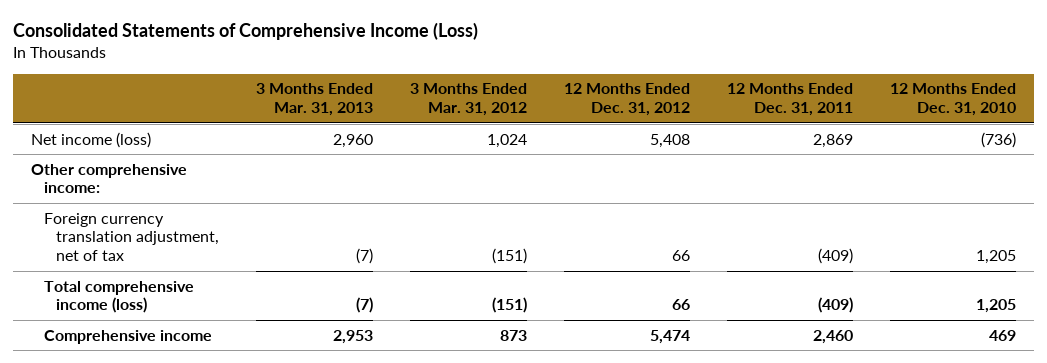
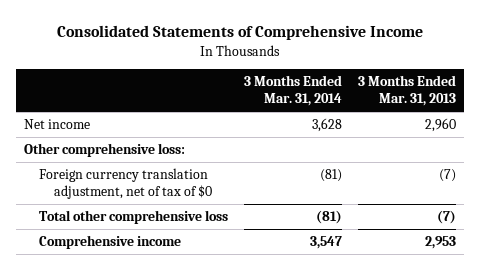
- Consolidated Statements of Comprehensive Income (Loss)
+ Consolidated Statements of Comprehensive Income
- | 3 Months Ended Mar. 31, 2013 | 3 Months Ended Mar. 31, 2012 | 12 Months Ended Dec. 31, 2012 | 12 Months Ended Dec. 31, 2011 | 12 Months Ended Dec. 31, 2010
+ | 3 Months Ended Mar. 31, 2014 | 3 Months Ended Mar. 31, 2013
- Net income (loss) | 2,960 | 1,024 | 5,408 | 2,869 | (736)
- Other comprehensive income:
- Foreign currency translation adjustment, net of tax | (7) | (151) | 66 | (409) | 1,205
- Total comprehensive income (loss) | (7) | (151) | 66 | (409) | 1,205
+ Net income | 3,628 | 2,960
+ Other comprehensive loss:
+ Foreign currency translation adjustment, net of tax of $0 | (81) | (7)
+ Total other comprehensive loss | (81) | (7)

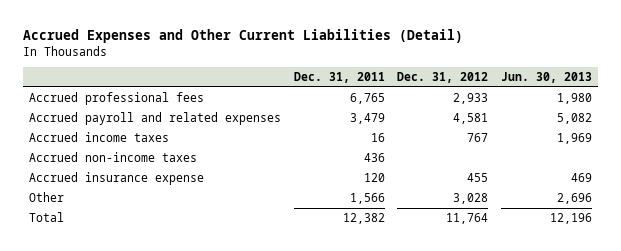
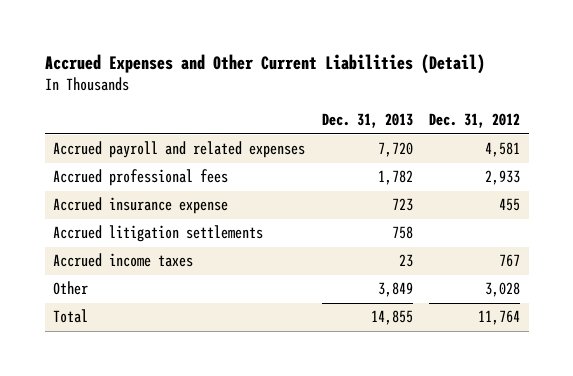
- | Dec. 31, 2011 | Dec. 31, 2012 | Jun. 30, 2013
+ | Dec. 31, 2013 | Dec. 31, 2012
- Accrued non-income taxes | 436 | |
moved down: Accrued professional fees | 1,782 | 2,933
+ Accrued litigation settlements | 758 |
moved down: Accrued income taxes | 23 | 767

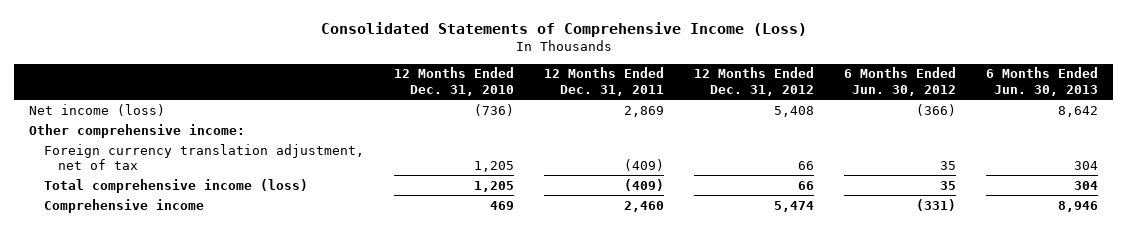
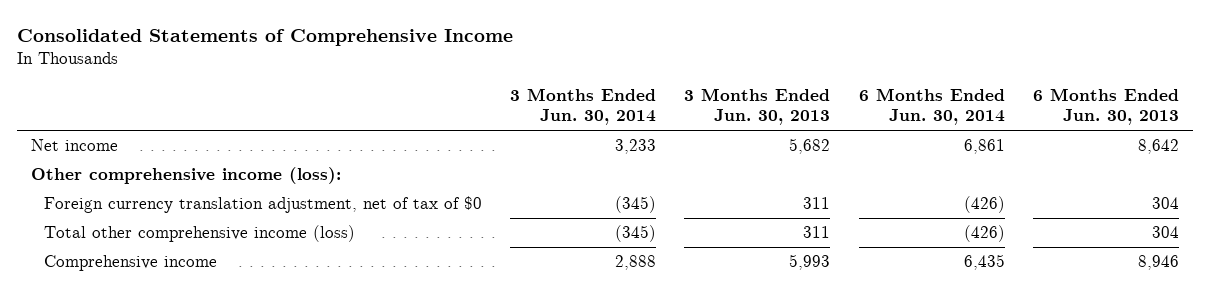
- Consolidated Statements of Comprehensive Income (Loss)
+ Consolidated Statements of Comprehensive Income
- | 12 Months Ended Dec. 31, 2010 | 12 Months Ended Dec. 31, 2011 | 12 Months Ended Dec. 31, 2012 | 6 Months Ended Jun. 30, 2012 | 6 Months Ended Jun. 30, 2013
+ | 3 Months Ended Jun. 30, 2014 | 3 Months Ended Jun. 30, 2013 | 6 Months Ended Jun. 30, 2014 | 6 Months Ended Jun. 30, 2013
- Net income (loss) | (736) | 2,869 | 5,408 | (366) | 8,642
- Other comprehensive income:
- Foreign currency translation adjustment, net of tax | 1,205 | (409) | 66 | 35 | 304
- Total comprehensive income (loss) | 1,205 | (409) | 66 | 35 | 304
+ Net income | 3,233 | 5,682 | 6,861 | 8,642
+ Other comprehensive income (loss):
+ Foreign currency translation adjustment, net of tax of $0 | (345) | 311 | (426) | 304
+ Total other comprehensive income (loss) | (345) | 311 | (426) | 304

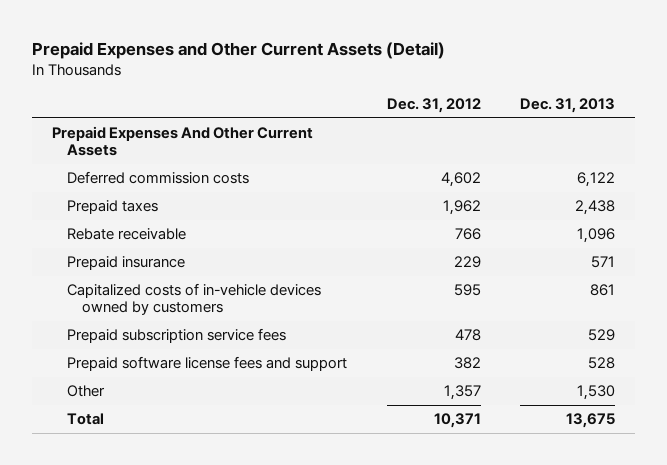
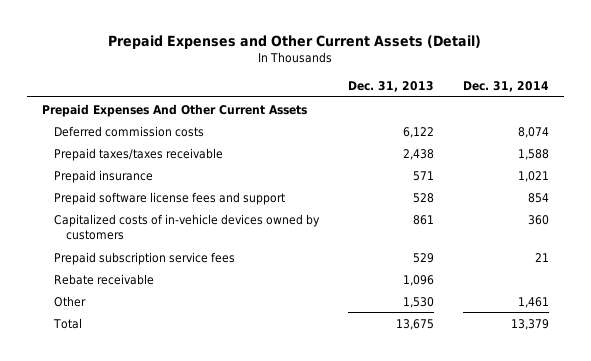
- | Dec. 31, 2012 | Dec. 31, 2013
+ | Dec. 31, 2013 | Dec. 31, 2014
- Prepaid taxes | 1,962 | 2,438
+ Prepaid taxes/taxes receivable | 2,438 | 1,588
moved up: Prepaid software license fees and support | 528 | 854
moved down: Rebate receivable | 1,096 |

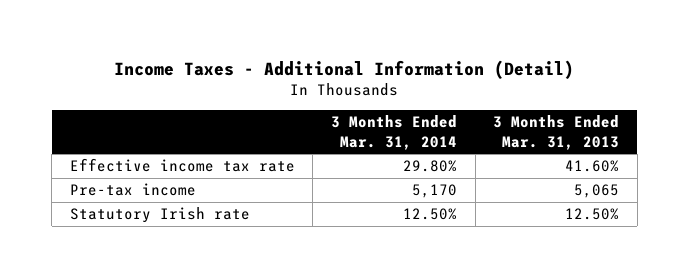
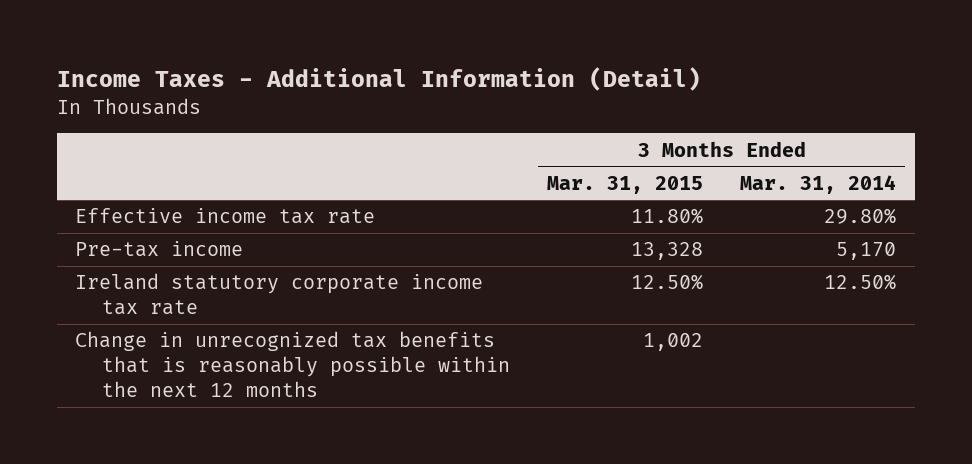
- | 3 Months Ended Mar. 31, 2014 | 3 Months Ended Mar. 31, 2013
+ | 3 Months Ended Mar. 31, 2015 | 3 Months Ended Mar. 31, 2014
- Statutory Irish rate | 12.50% | 12.50%
+ Ireland statutory corporate income tax rate | 12.50% | 12.50%
+ Change in unrecognized tax benefits that is reasonably possible within the next 12 months | 1,002 |

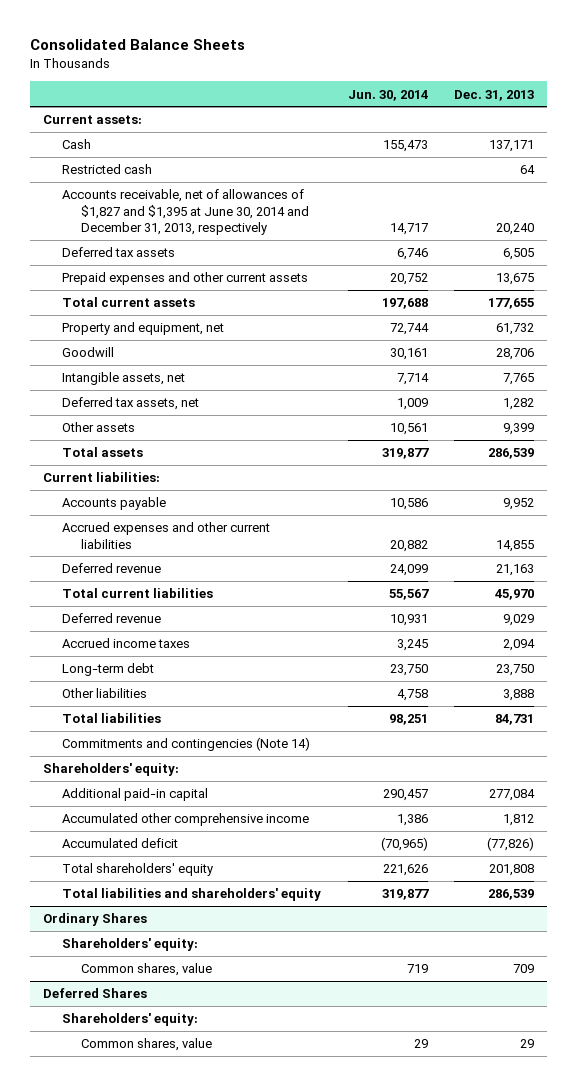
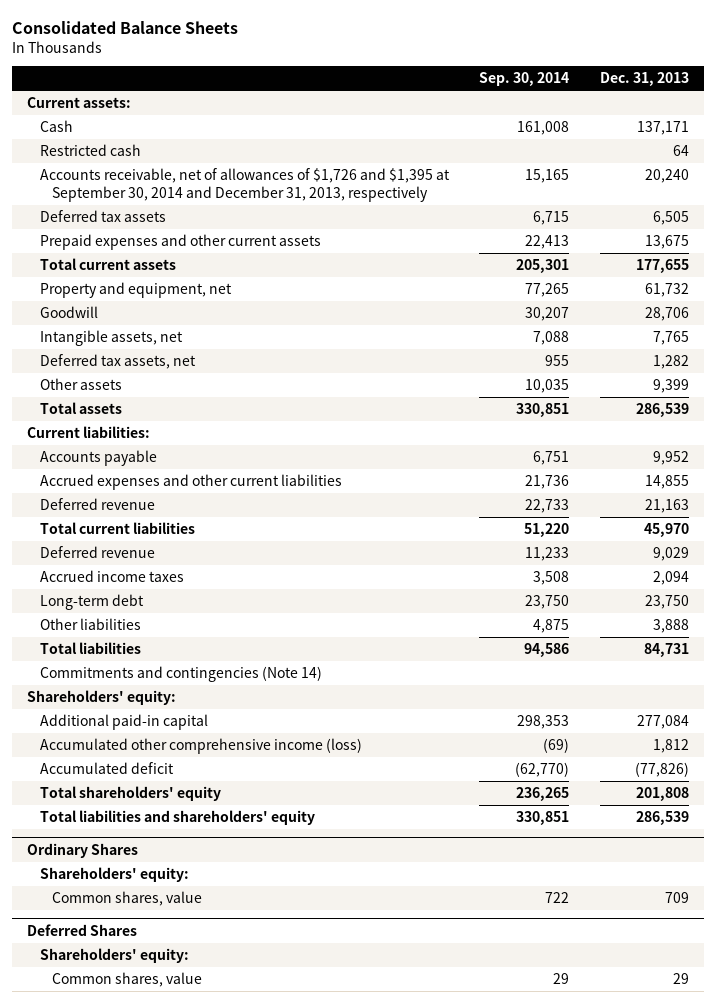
- | Jun. 30, 2014 | Dec. 31, 2013
+ | Sep. 30, 2014 | Dec. 31, 2013
- Accounts receivable, net of allowances of $1,827 and $1,395 at June 30, 2014 and December 31, 2013, respectively | 14,717 | 20,240
+ Accounts receivable, net of allowances of $1,726 and $1,395 at September 30, 2014 and December 31, 2013, respectively | 15,165 | 20,240
- Accumulated other comprehensive income | 1,386 | 1,812
+ Accumulated other comprehensive income (loss) | (69) | 1,812

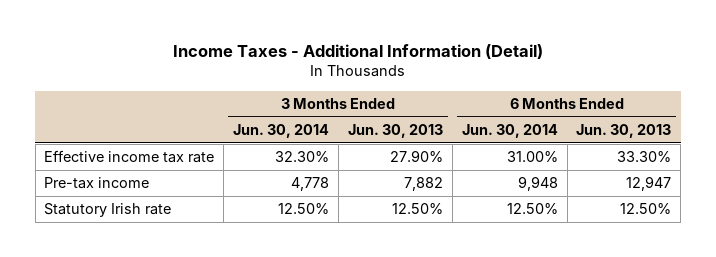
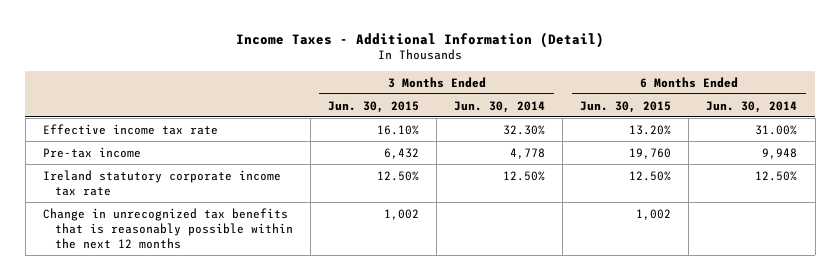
- | 3 Months Ended Jun. 30, 2014 | 3 Months Ended Jun. 30, 2013 | 6 Months Ended Jun. 30, 2014 | 6 Months Ended Jun. 30, 2013
+ | 3 Months Ended Jun. 30, 2015 | 3 Months Ended Jun. 30, 2014 | 6 Months Ended Jun. 30, 2015 | 6 Months Ended Jun. 30, 2014
- Statutory Irish rate | 12.50% | 12.50% | 12.50% | 12.50%
+ Ireland statutory corporate income tax rate | 12.50% | 12.50% | 12.50% | 12.50%
+ Change in unrecognized tax benefits that is reasonably possible within the next 12 months | 1,002 | | 1,002 |

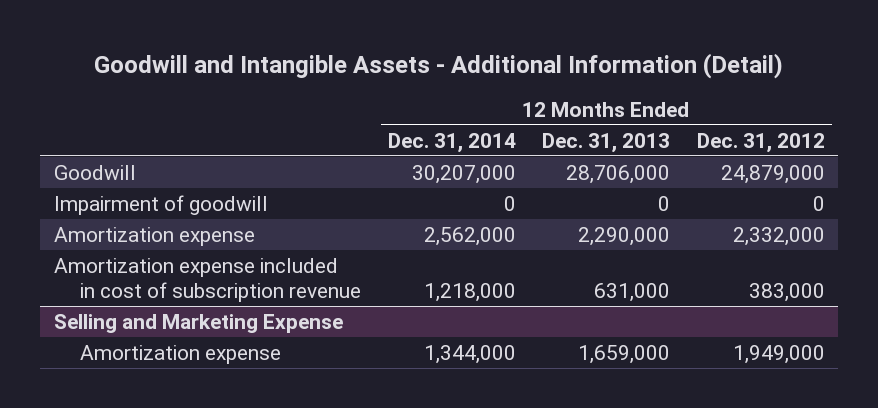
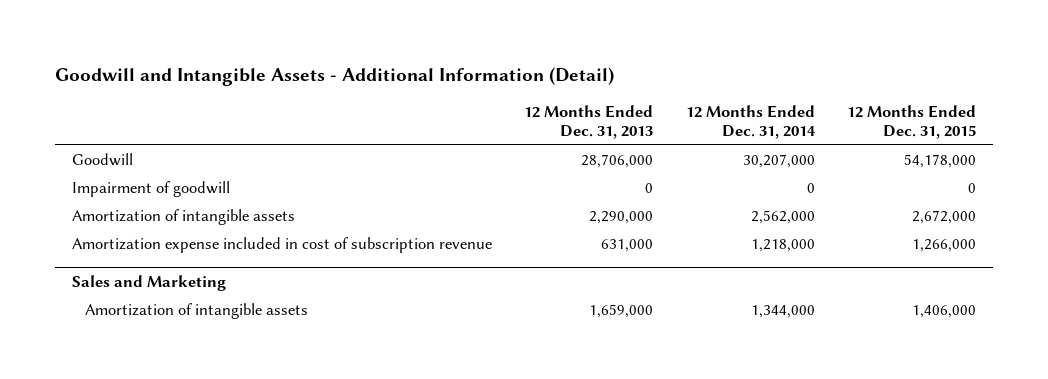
- | 12 Months Ended Dec. 31, 2014 | 12 Months Ended Dec. 31, 2013 | 12 Months Ended Dec. 31, 2012
+ | 12 Months Ended Dec. 31, 2013 | 12 Months Ended Dec. 31, 2014 | 12 Months Ended Dec. 31, 2015
- Amortization expense | 2,562,000 | 2,290,000 | 2,332,000
+ Amortization of intangible assets | 2,290,000 | 2,562,000 | 2,672,000
- Selling and Marketing Expense
- Amortization expense | 1,344,000 | 1,659,000 | 1,949,000
+ Sales and Marketing
+ Amortization of intangible assets | 1,659,000 | 1,344,000 | 1,406,000

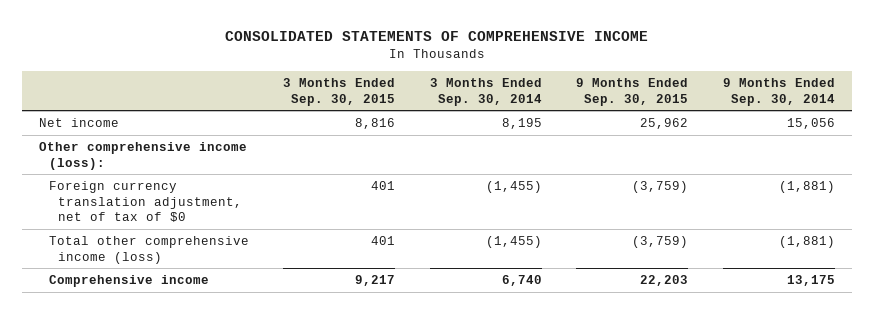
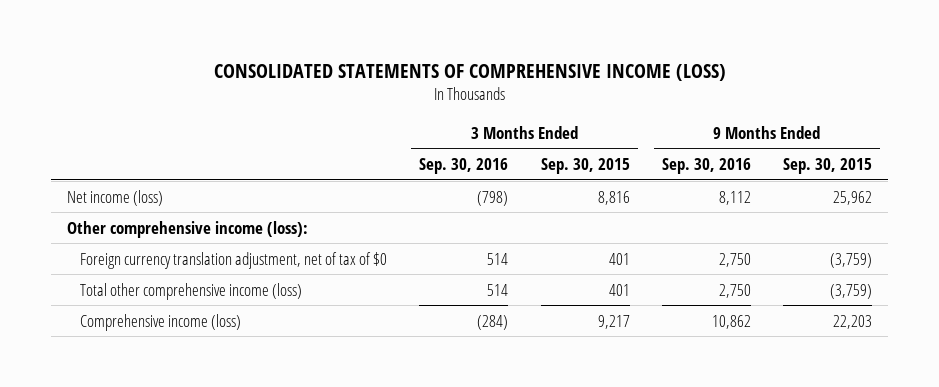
- CONSOLIDATED STATEMENTS OF COMPREHENSIVE INCOME
+ CONSOLIDATED STATEMENTS OF COMPREHENSIVE INCOME (LOSS)
- | 3 Months Ended Sep. 30, 2015 | 3 Months Ended Sep. 30, 2014 | 9 Months Ended Sep. 30, 2015 | 9 Months Ended Sep. 30, 2014
+ | 3 Months Ended Sep. 30, 2016 | 3 Months Ended Sep. 30, 2015 | 9 Months Ended Sep. 30, 2016 | 9 Months Ended Sep. 30, 2015
- Net income | 8,816 | 8,195 | 25,962 | 15,056
+ Net income (loss) | (798) | 8,816 | 8,112 | 25,962
- Comprehensive income | 9,217 | 6,740 | 22,203 | 13,175
+ Comprehensive income (loss) | (284) | 9,217 | 10,862 | 22,203

